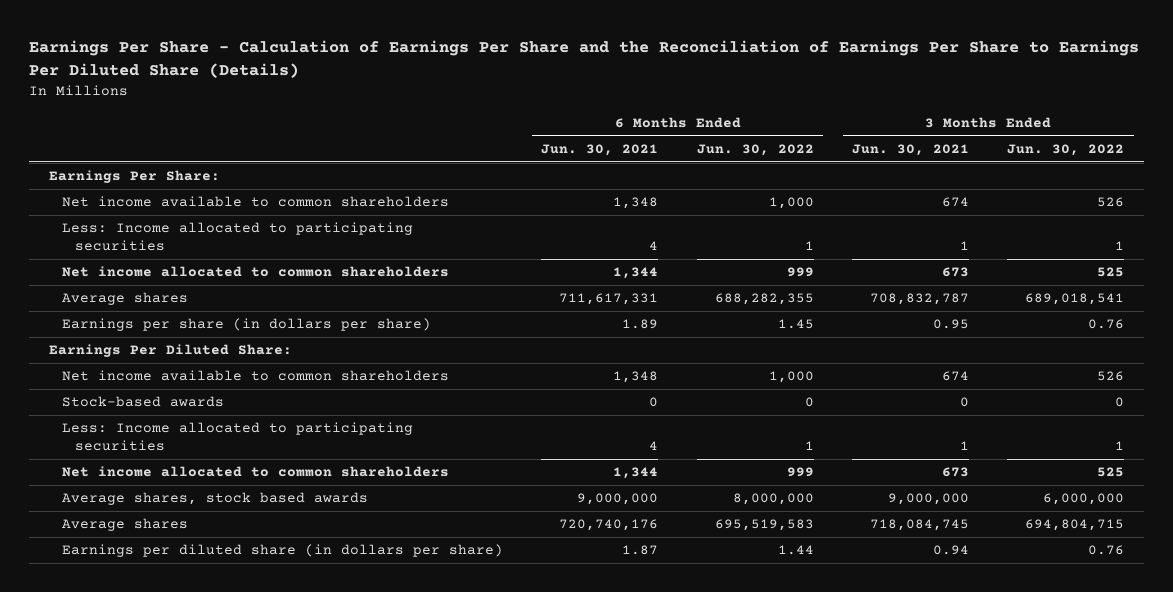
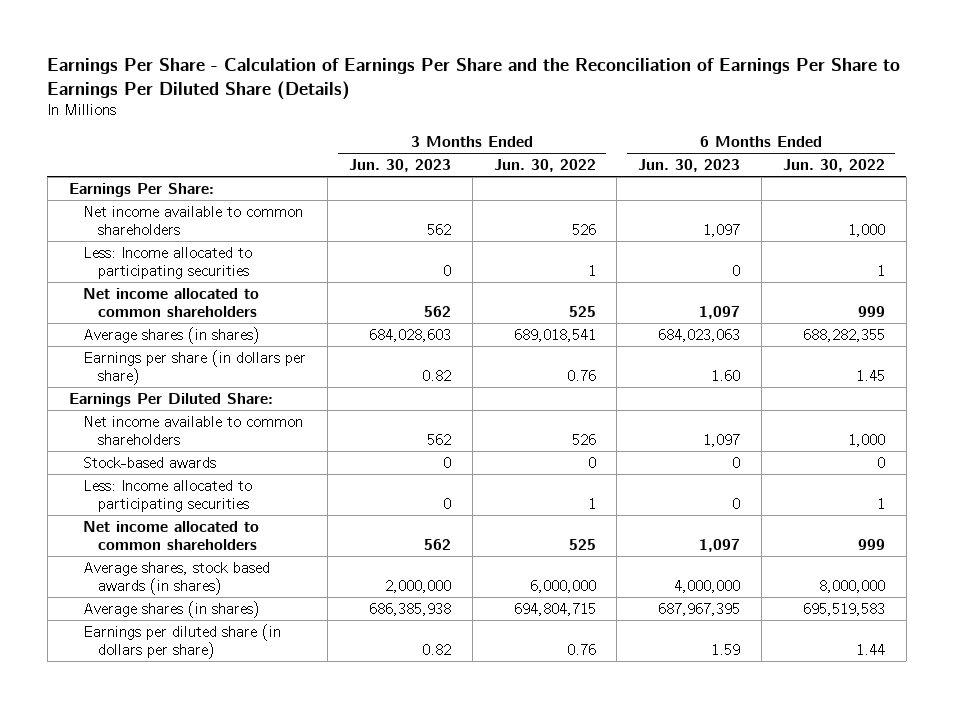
- | 6 Months Ended Jun. 30, 2021 | 6 Months Ended Jun. 30, 2022 | 3 Months Ended Jun. 30, 2021 | 3 Months Ended Jun. 30, 2022
+ | 3 Months Ended Jun. 30, 2023 | 3 Months Ended Jun. 30, 2022 | 6 Months Ended Jun. 30, 2023 | 6 Months Ended Jun. 30, 2022
- Average shares | 711,617,331 | 688,282,355 | 708,832,787 | 689,018,541
+ Average shares (in shares) | 684,028,603 | 689,018,541 | 684,023,063 | 688,282,355
- Average shares, stock based awards | 9,000,000 | 8,000,000 | 9,000,000 | 6,000,000
- Average shares | 720,740,176 | 695,519,583 | 718,084,745 | 694,804,715
+ Average shares, stock based awards (in shares) | 2,000,000 | 6,000,000 | 4,000,000 | 8,000,000
+ Average shares (in shares) | 686,385,938 | 694,804,715 | 687,967,395 | 695,519,583

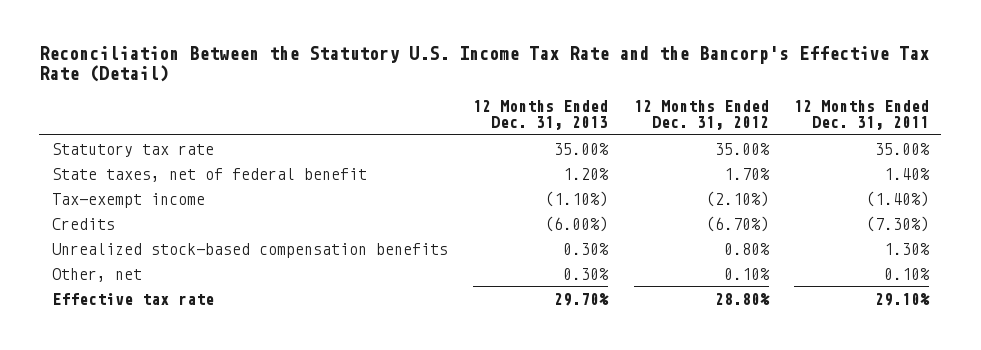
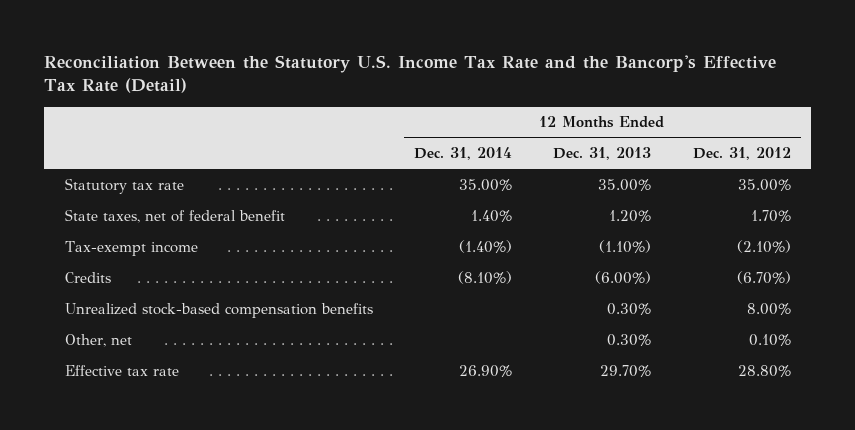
- | 12 Months Ended Dec. 31, 2013 | 12 Months Ended Dec. 31, 2012 | 12 Months Ended Dec. 31, 2011
+ | 12 Months Ended Dec. 31, 2014 | 12 Months Ended Dec. 31, 2013 | 12 Months Ended Dec. 31, 2012
- Unrealized stock-based compensation benefits | 0.30% | 0.80% | 1.30%
+ Unrealized stock-based compensation benefits | | 0.30% | 8.00%

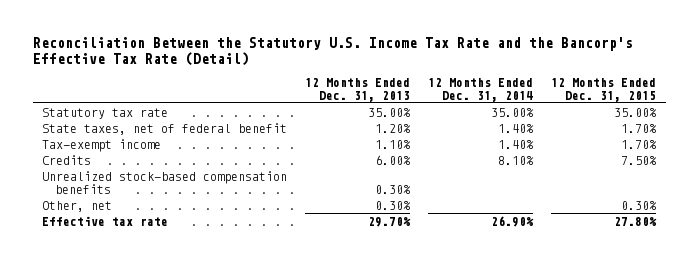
- | 12 Months Ended Dec. 31, 2014 | 12 Months Ended Dec. 31, 2013 | 12 Months Ended Dec. 31, 2012
+ | 12 Months Ended Dec. 31, 2013 | 12 Months Ended Dec. 31, 2014 | 12 Months Ended Dec. 31, 2015
- Tax-exempt income | (1.40%) | (1.10%) | (2.10%)
- Credits | (8.10%) | (6.00%) | (6.70%)
+ Tax-exempt income | 1.10% | 1.40% | 1.70%
+ Credits | 6.00% | 8.10% | 7.50%

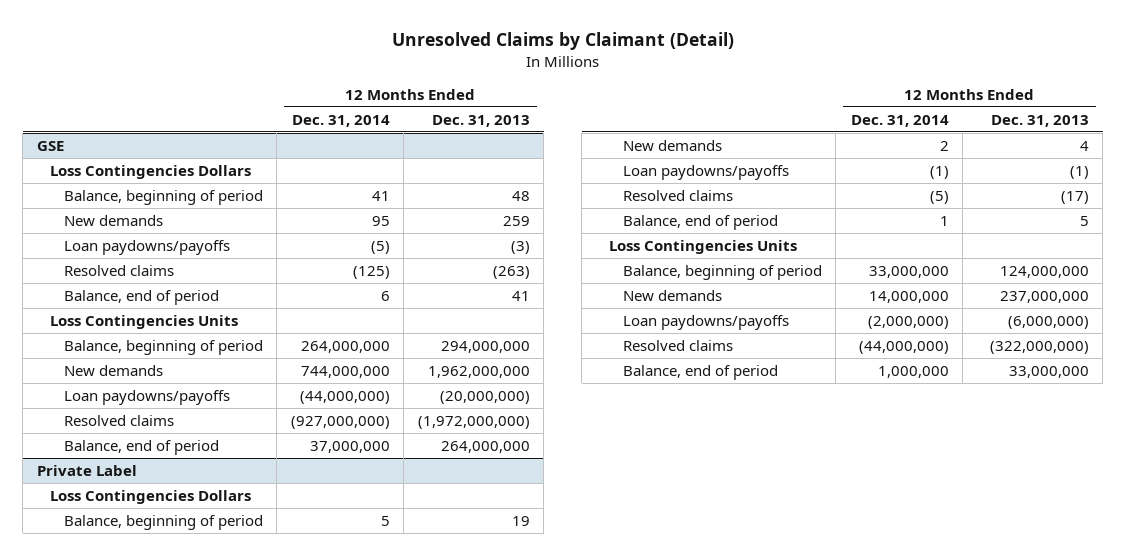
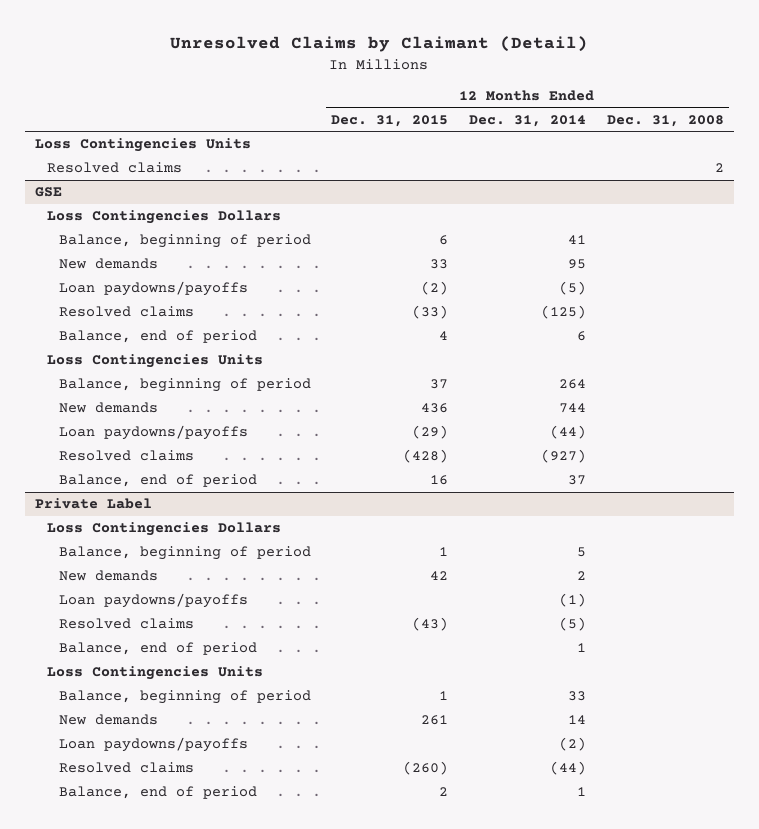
- | 12 Months Ended Dec. 31, 2014 | 12 Months Ended Dec. 31, 2013
+ | 12 Months Ended Dec. 31, 2015 | 12 Months Ended Dec. 31, 2014 | 12 Months Ended Dec. 31, 2008
+ Loss Contingencies Units
+ Resolved claims | | | 2
@ GSE
- Balance, beginning of period | 264,000,000 | 294,000,000
- New demands | 744,000,000 | 1,962,000,000
- Loan paydowns/payoffs | (44,000,000) | (20,000,000)
- Resolved claims | (927,000,000) | (1,972,000,000)
- Balance, end of period | 37,000,000 | 264,000,000
+ Balance, beginning of period | 37 | 264 |
+ New demands | 436 | 744 |
+ Loan paydowns/payoffs | (29) | (44) |
+ Resolved claims | (428) | (927) |
+ Balance, end of period | 16 | 37 |
@ Private Label
- Balance, beginning of period | 33,000,000 | 124,000,000
- New demands | 14,000,000 | 237,000,000
- Loan paydowns/payoffs | (2,000,000) | (6,000,000)
- Resolved claims | (44,000,000) | (322,000,000)
- Balance, end of period | 1,000,000 | 33,000,000
+ Balance, beginning of period | 1 | 33 |
+ New demands | 261 | 14 |
+ Loan paydowns/payoffs | | (2) |
+ Resolved claims | (260) | (44) |
+ Balance, end of period | 2 | 1 |

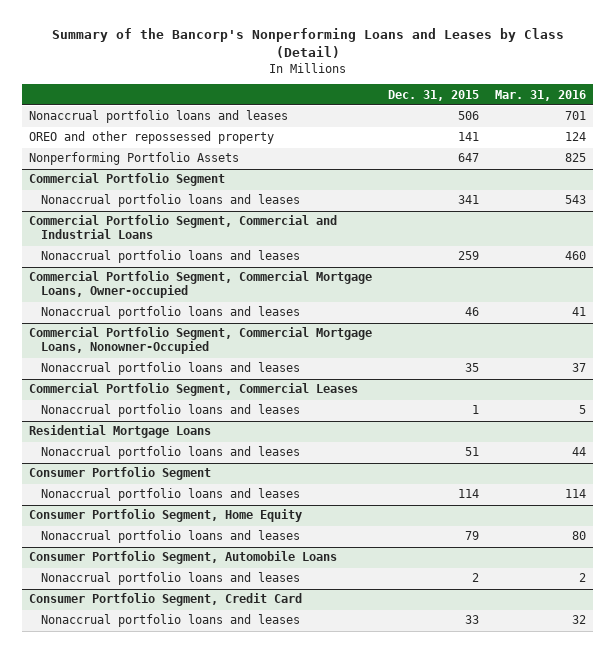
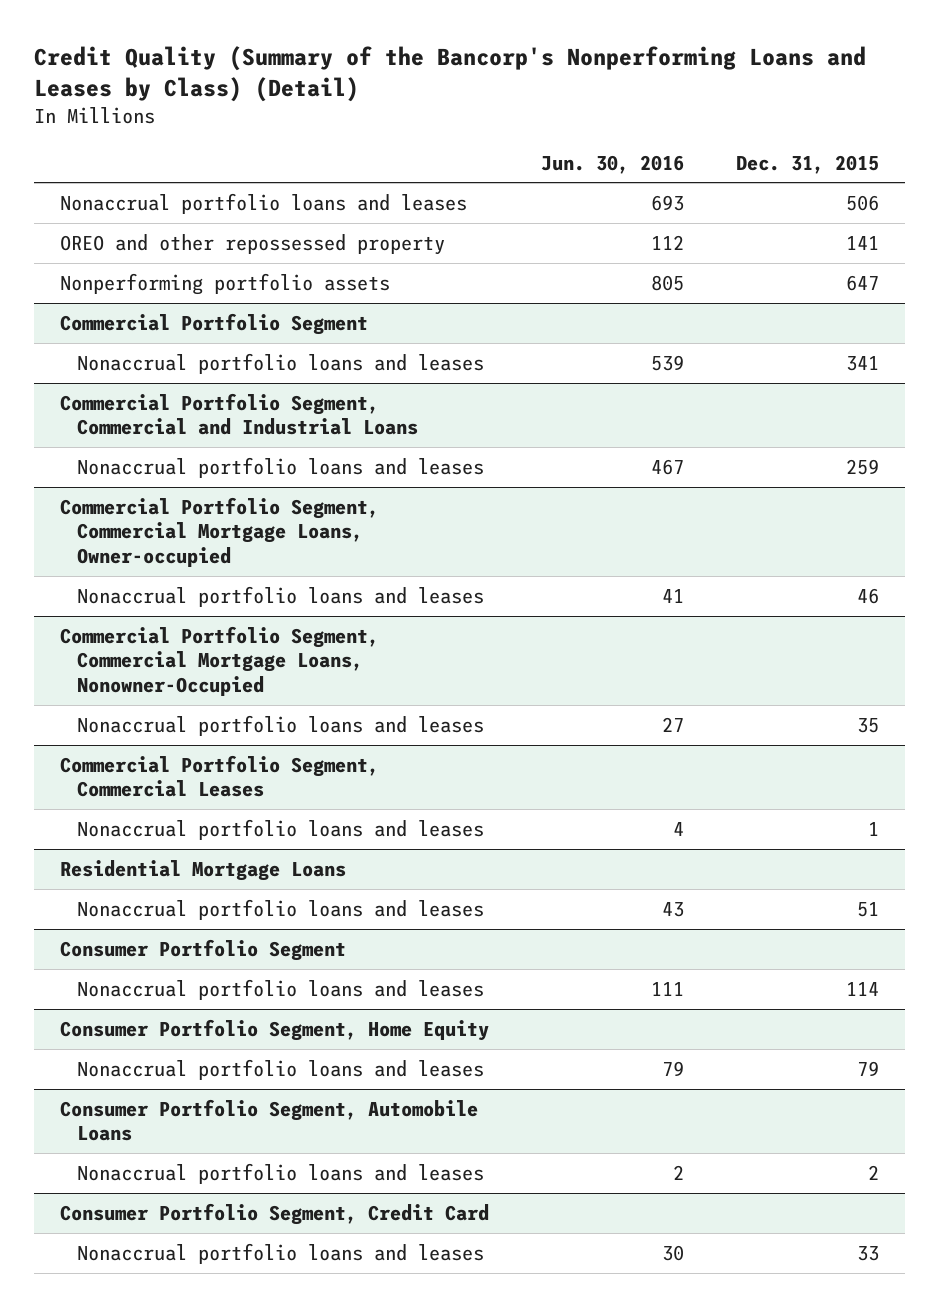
- Summary of the Bancorp's Nonperforming Loans and Leases by Class (Detail)
+ Credit Quality (Summary of the Bancorp's Nonperforming Loans and Leases by Class) (Detail)
- | Dec. 31, 2015 | Mar. 31, 2016
+ | Jun. 30, 2016 | Dec. 31, 2015
- Nonperforming Portfolio Assets | 647 | 825
+ Nonperforming portfolio assets | 805 | 647

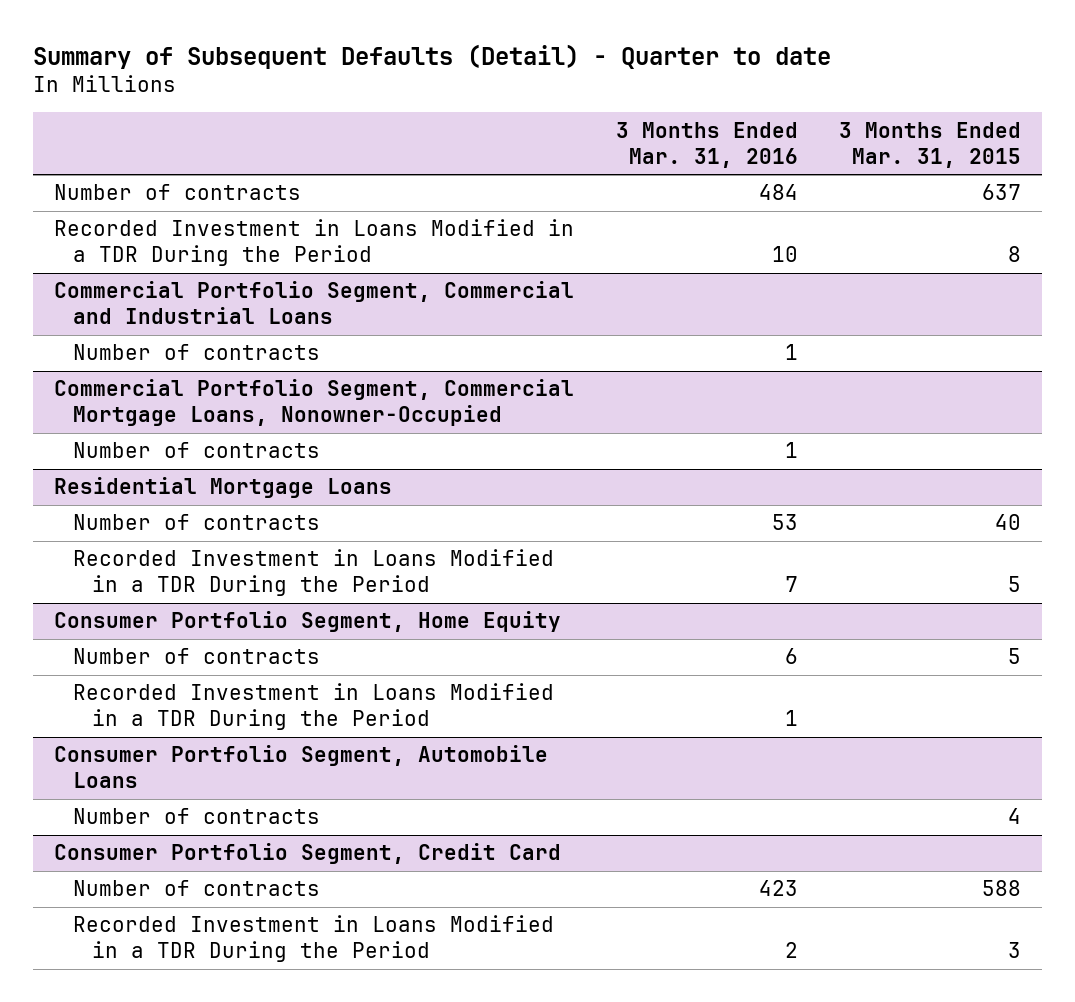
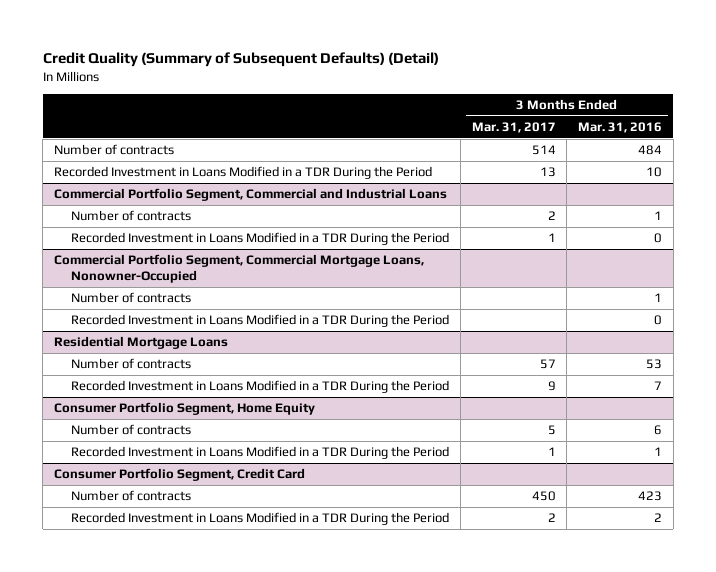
- Summary of Subsequent Defaults (Detail) - Quarter to date
+ Credit Quality (Summary of Subsequent Defaults) (Detail)
- | 3 Months Ended Mar. 31, 2016 | 3 Months Ended Mar. 31, 2015
+ | 3 Months Ended Mar. 31, 2017 | 3 Months Ended Mar. 31, 2016
@ Commercial Portfolio Segment, Commercial and Industrial Loans
+ Recorded Investment in Loans Modified in a TDR During the Period | 1 | 0
@ Commercial Portfolio Segment, Commercial Mortgage Loans, Nonowner-Occupied
+ Recorded Investment in Loans Modified in a TDR During the Period | | 0
- Consumer Portfolio Segment, Automobile Loans
- Number of contracts | | 4

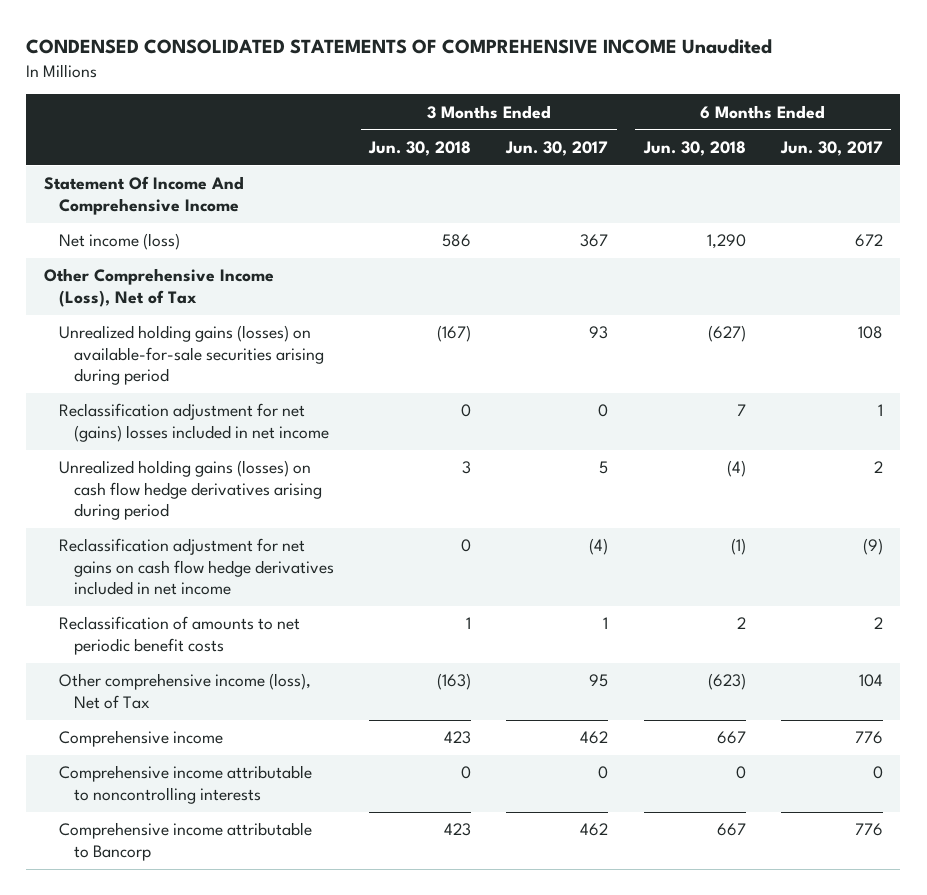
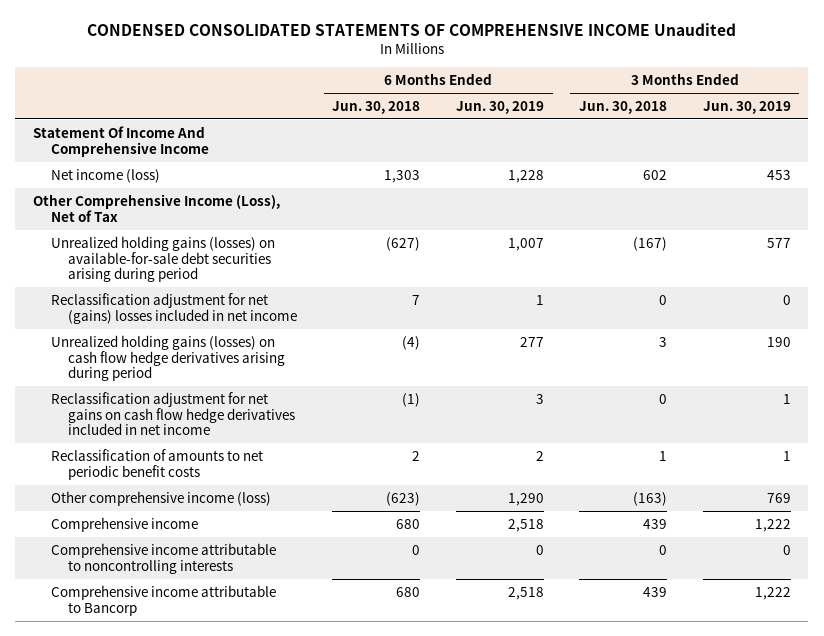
- | 3 Months Ended Jun. 30, 2018 | 3 Months Ended Jun. 30, 2017 | 6 Months Ended Jun. 30, 2018 | 6 Months Ended Jun. 30, 2017
+ | 6 Months Ended Jun. 30, 2018 | 6 Months Ended Jun. 30, 2019 | 3 Months Ended Jun. 30, 2018 | 3 Months Ended Jun. 30, 2019
- Net income (loss) | 586 | 367 | 1,290 | 672
+ Net income (loss) | 1,303 | 1,228 | 602 | 453
- Unrealized holding gains (losses) on available-for-sale securities arising during period | (167) | 93 | (627) | 108
+ Unrealized holding gains (losses) on available-for-sale debt securities arising during period | (627) | 1,007 | (167) | 577
- Other comprehensive income (loss), Net of Tax | (163) | 95 | (623) | 104
- Comprehensive income | 423 | 462 | 667 | 776
+ Other comprehensive income (loss) | (623) | 1,290 | (163) | 769
+ Comprehensive income | 680 | 2,518 | 439 | 1,222
- Comprehensive income attributable to Bancorp | 423 | 462 | 667 | 776
+ Comprehensive income attributable to Bancorp | 680 | 2,518 | 439 | 1,222

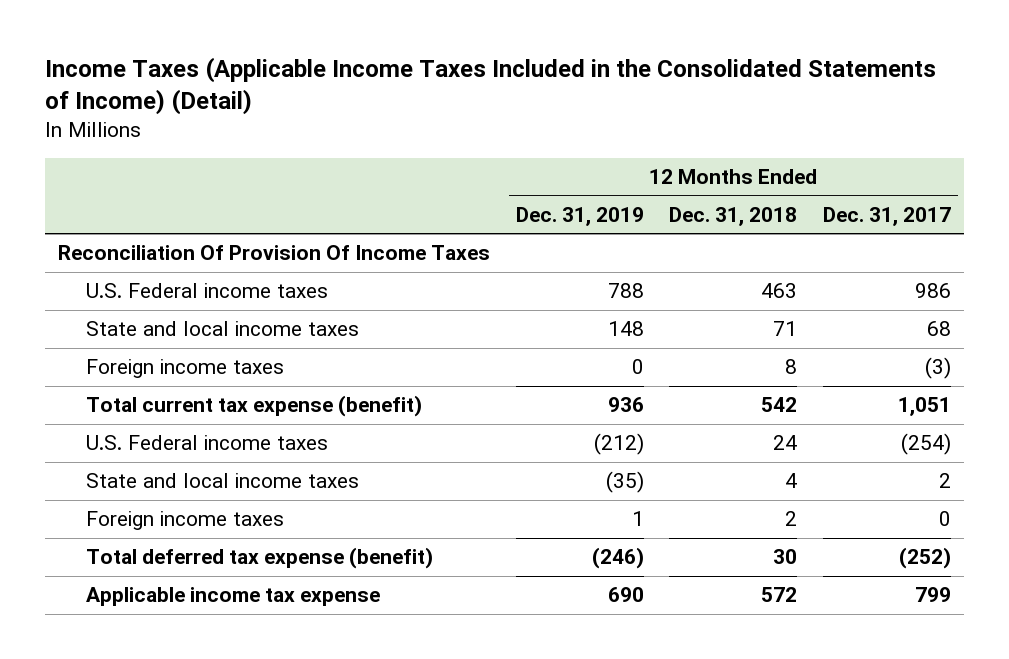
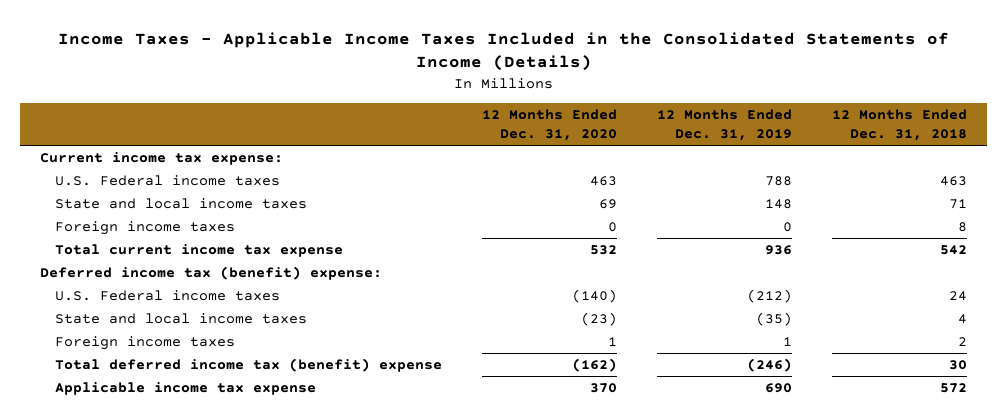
- Income Taxes (Applicable Income Taxes Included in the Consolidated Statements of Income) (Detail)
+ Income Taxes - Applicable Income Taxes Included in the Consolidated Statements of Income (Details)
- | 12 Months Ended Dec. 31, 2019 | 12 Months Ended Dec. 31, 2018 | 12 Months Ended Dec. 31, 2017
+ | 12 Months Ended Dec. 31, 2020 | 12 Months Ended Dec. 31, 2019 | 12 Months Ended Dec. 31, 2018
- Reconciliation Of Provision Of Income Taxes
+ Current income tax expense:
- Total current tax expense (benefit) | 936 | 542 | 1,051
+ Total current income tax expense | 532 | 936 | 542
+ Deferred income tax (benefit) expense:
- Total deferred tax expense (benefit) | (246) | 30 | (252)
+ Total deferred income tax (benefit) expense | (162) | (246) | 30

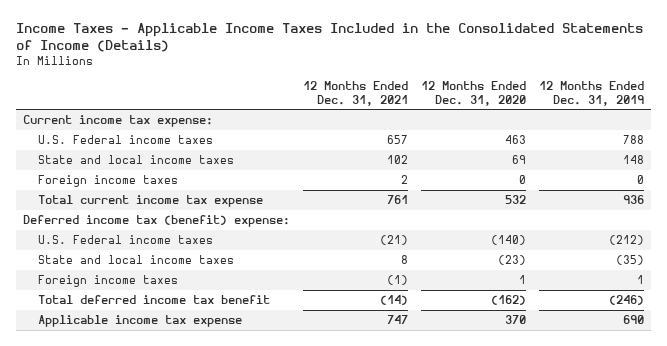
- | 12 Months Ended Dec. 31, 2020 | 12 Months Ended Dec. 31, 2019 | 12 Months Ended Dec. 31, 2018
+ | 12 Months Ended Dec. 31, 2021 | 12 Months Ended Dec. 31, 2020 | 12 Months Ended Dec. 31, 2019
- Total deferred income tax (benefit) expense | (162) | (246) | 30
+ Total deferred income tax benefit | (14) | (162) | (246)

